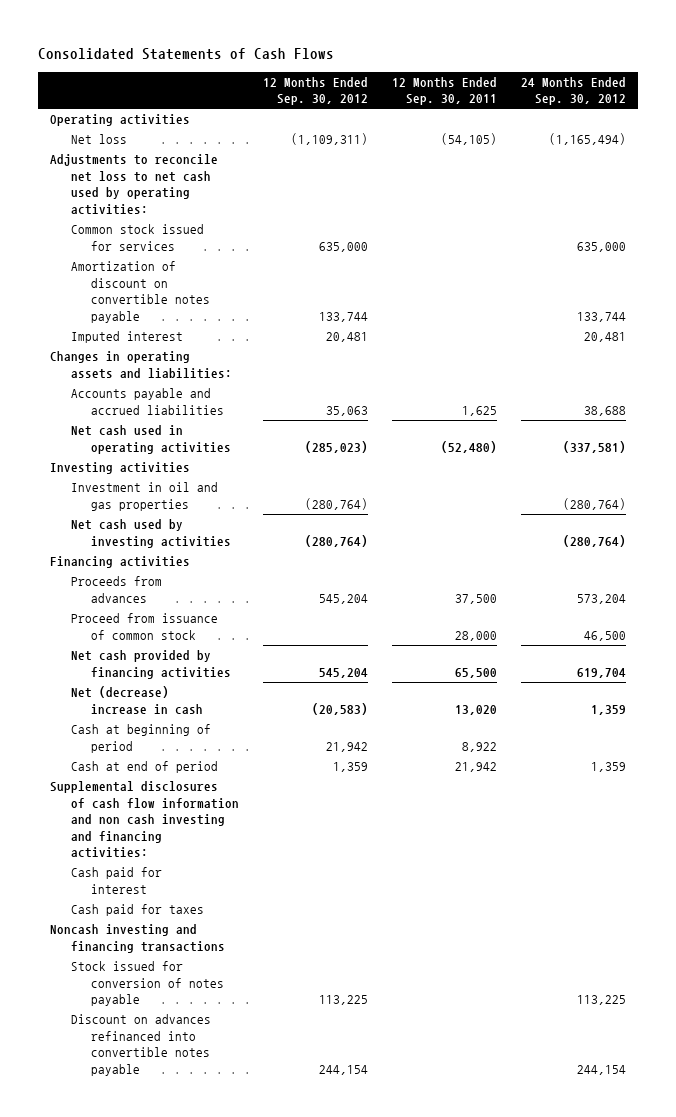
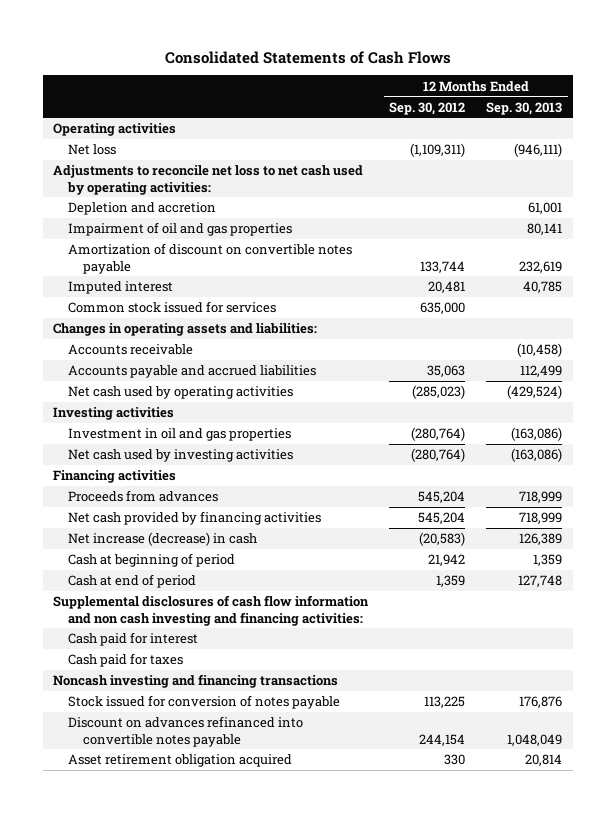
- | 12 Months Ended Sep. 30, 2012 | 12 Months Ended Sep. 30, 2011 | 24 Months Ended Sep. 30, 2012
+ | 12 Months Ended Sep. 30, 2012 | 12 Months Ended Sep. 30, 2013
+ Depletion and accretion | | 61,001
+ Impairment of oil and gas properties | | 80,141
moved down: Common stock issued for services | 635,000 |
+ Accounts receivable | | (10,458)
- Net cash used in operating activities | (285,023) | (52,480) | (337,581)
+ Net cash used by operating activities | (285,023) | (429,524)
- Proceed from issuance of common stock | | 28,000 | 46,500
- Net (decrease) increase in cash | (20,583) | 13,020 | 1,359
+ Net increase (decrease) in cash | (20,583) | 126,389
+ Asset retirement obligation acquired | 330 | 20,814

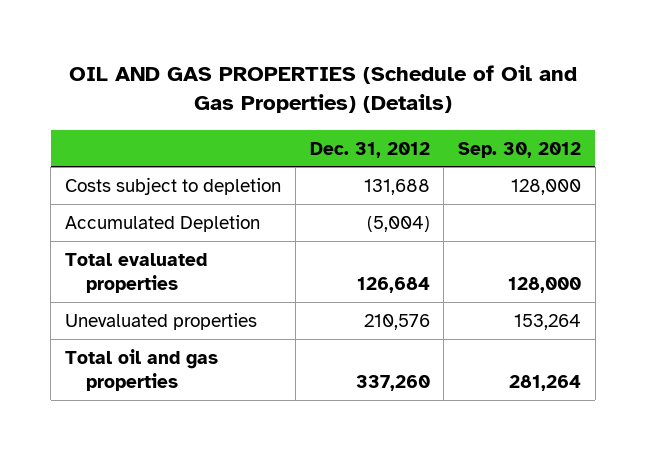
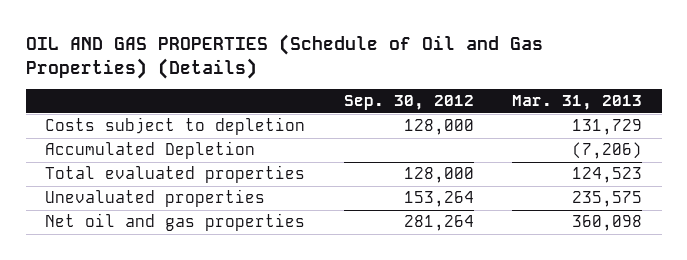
- | Dec. 31, 2012 | Sep. 30, 2012
+ | Sep. 30, 2012 | Mar. 31, 2013
- Total oil and gas properties | 337,260 | 281,264
+ Net oil and gas properties | 281,264 | 360,098

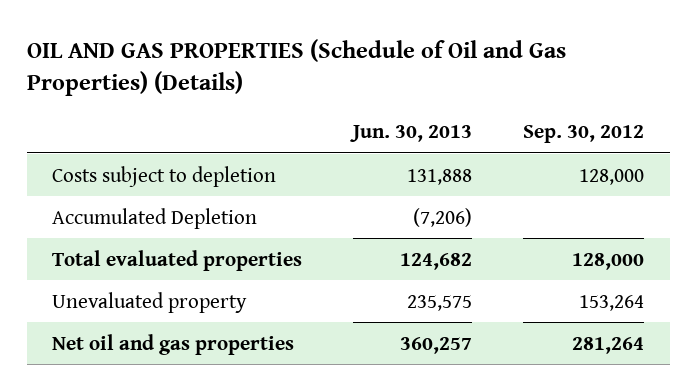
- | Sep. 30, 2012 | Mar. 31, 2013
+ | Jun. 30, 2013 | Sep. 30, 2012
- Unevaluated properties | 153,264 | 235,575
+ Unevaluated property | 235,575 | 153,264

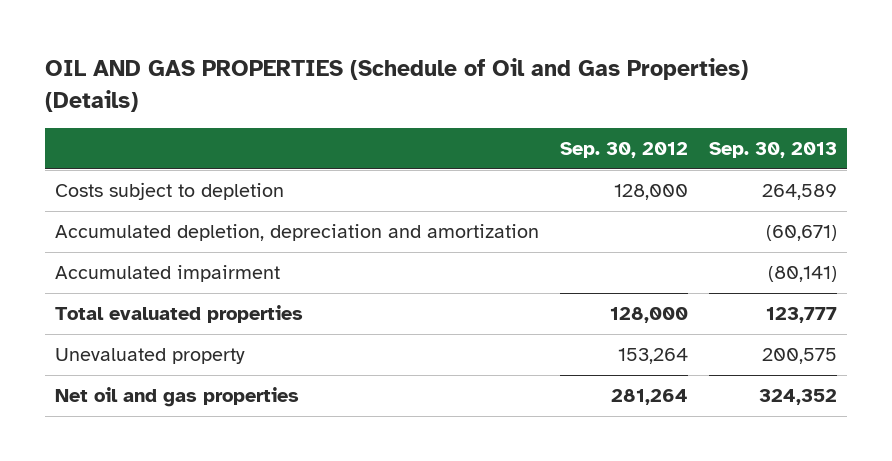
- | Jun. 30, 2013 | Sep. 30, 2012
+ | Sep. 30, 2012 | Sep. 30, 2013
- Accumulated Depletion | (7,206) |
+ Accumulated depletion, depreciation and amortization | | (60,671)
+ Accumulated impairment | | (80,141)

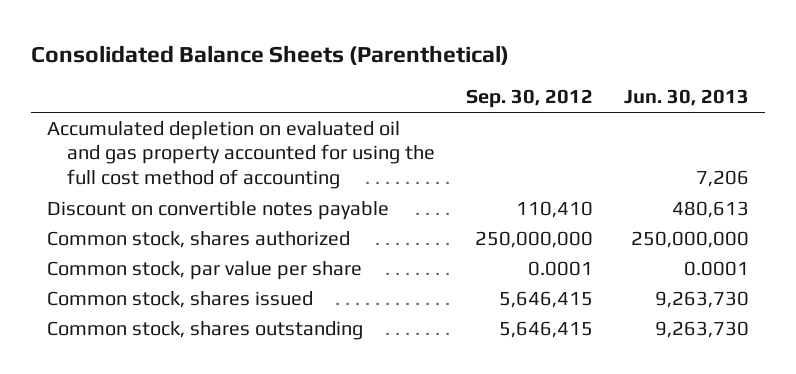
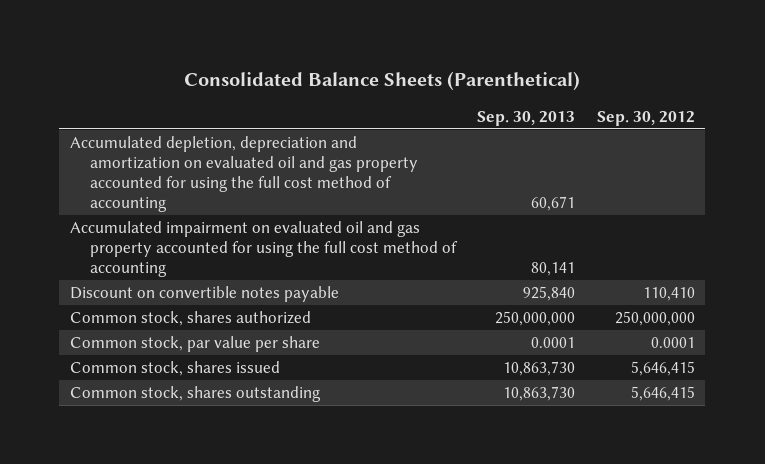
- | Sep. 30, 2012 | Jun. 30, 2013
+ | Sep. 30, 2013 | Sep. 30, 2012
- Accumulated depletion on evaluated oil and gas property accounted for using the full cost method of accounting | | 7,206
+ Accumulated depletion, depreciation and amortization on evaluated oil and gas property accounted for using the full cost method of accounting | 60,671 |
+ Accumulated impairment on evaluated oil and gas property accounted for using the full cost method of accounting | 80,141 |

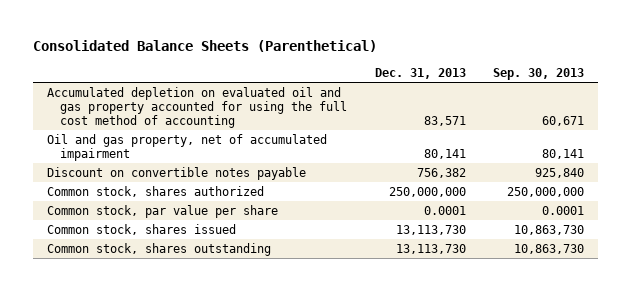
- | Sep. 30, 2013 | Sep. 30, 2012
+ | Dec. 31, 2013 | Sep. 30, 2013
- Accumulated depletion, depreciation and amortization on evaluated oil and gas property accounted for using the full cost method of accounting | 60,671 |
- Accumulated impairment on evaluated oil and gas property accounted for using the full cost method of accounting | 80,141 |
+ Accumulated depletion on evaluated oil and gas property accounted for using the full cost method of accounting | 83,571 | 60,671
+ Oil and gas property, net of accumulated impairment | 80,141 | 80,141

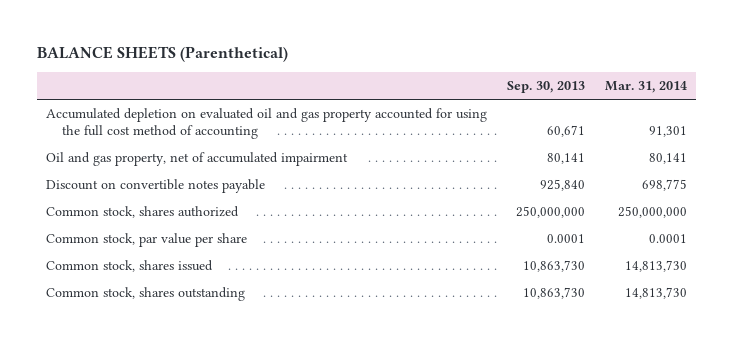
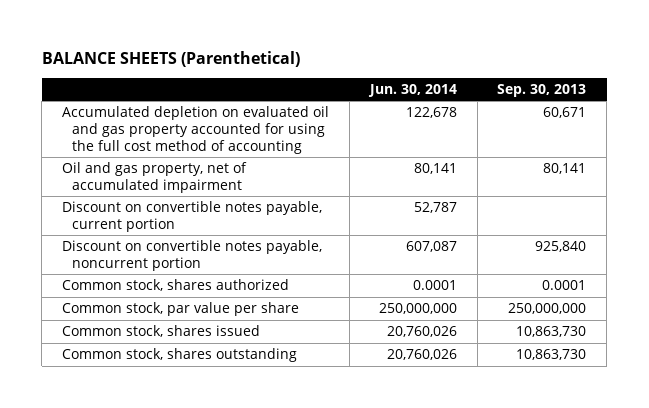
- | Sep. 30, 2013 | Mar. 31, 2014
+ | Jun. 30, 2014 | Sep. 30, 2013
- Discount on convertible notes payable | 925,840 | 698,775
- Common stock, shares authorized | 250,000,000 | 250,000,000
- Common stock, par value per share | 0.0001 | 0.0001
+ Discount on convertible notes payable, current portion | 52,787 |
+ Discount on convertible notes payable, noncurrent portion | 607,087 | 925,840
+ Common stock, shares authorized | 0.0001 | 0.0001
+ Common stock, par value per share | 250,000,000 | 250,000,000

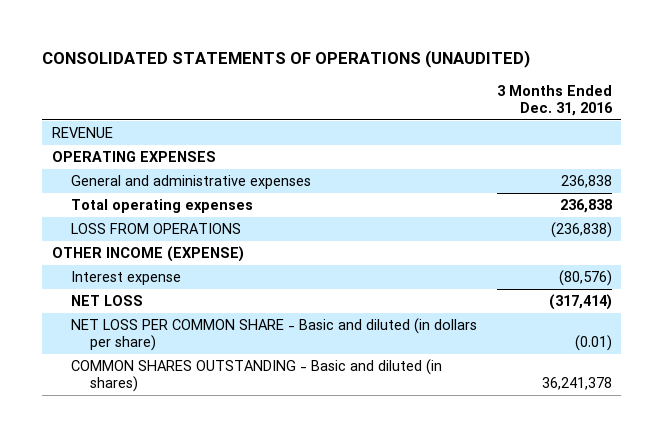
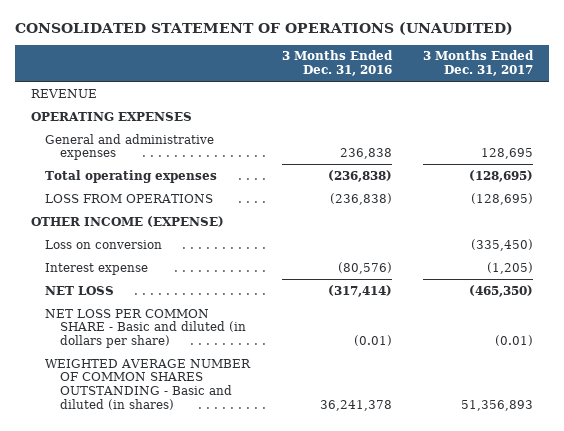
- CONSOLIDATED STATEMENTS OF OPERATIONS (UNAUDITED)
+ CONSOLIDATED STATEMENT OF OPERATIONS (UNAUDITED)
- | 3 Months Ended Dec. 31, 2016
+ | 3 Months Ended Dec. 31, 2016 | 3 Months Ended Dec. 31, 2017
- Total operating expenses | 236,838
+ Total operating expenses | (236,838) | (128,695)
+ Loss on conversion | | (335,450)
- COMMON SHARES OUTSTANDING - Basic and diluted (in shares) | 36,241,378
+ WEIGHTED AVERAGE NUMBER OF COMMON SHARES OUTSTANDING - Basic and diluted (in shares) | 36,241,378 | 51,356,893

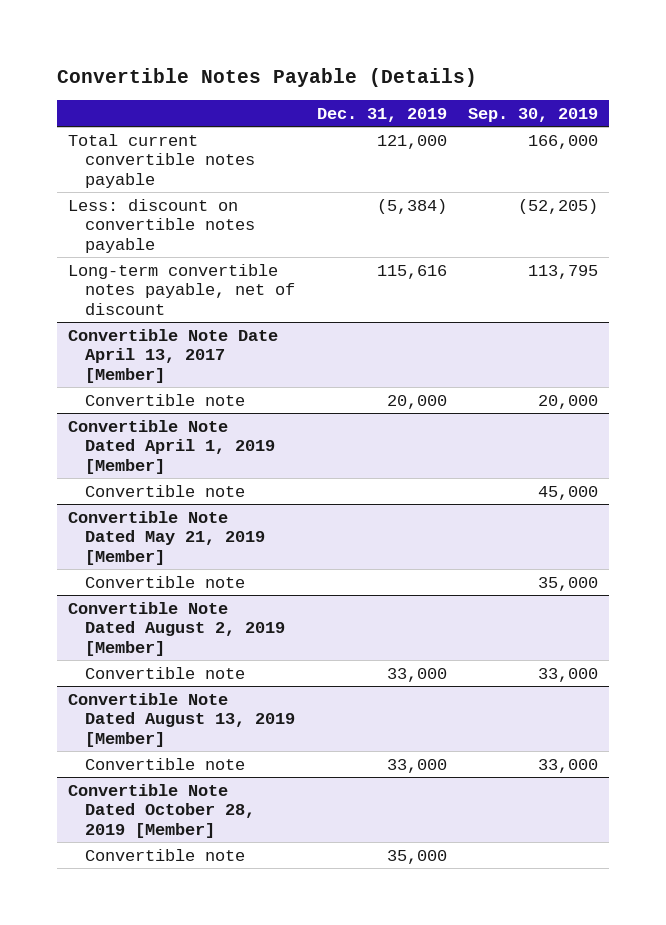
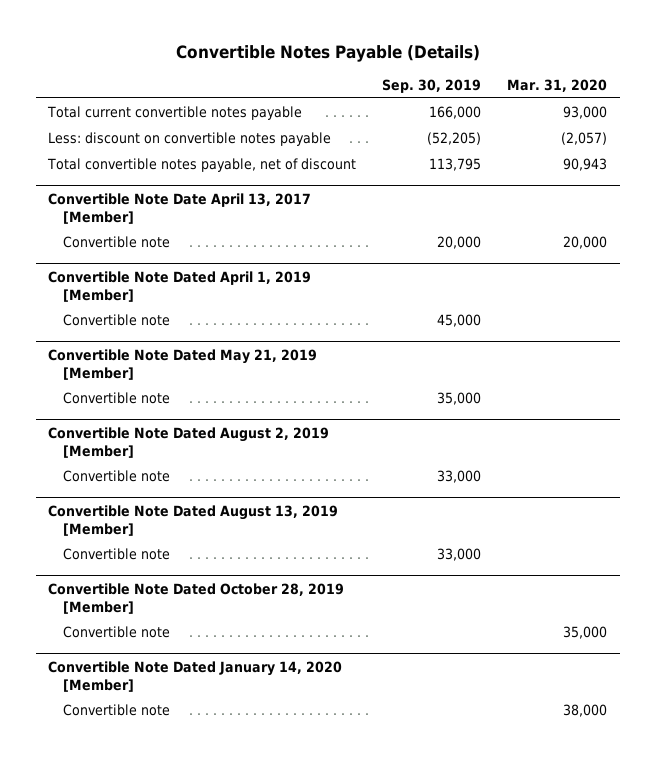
- | Dec. 31, 2019 | Sep. 30, 2019
+ | Sep. 30, 2019 | Mar. 31, 2020
- Long-term convertible notes payable, net of discount | 115,616 | 113,795
+ Total convertible notes payable, net of discount | 113,795 | 90,943
+ Convertible Note Dated January 14, 2020 [Member]
+ Convertible note | | 38,000

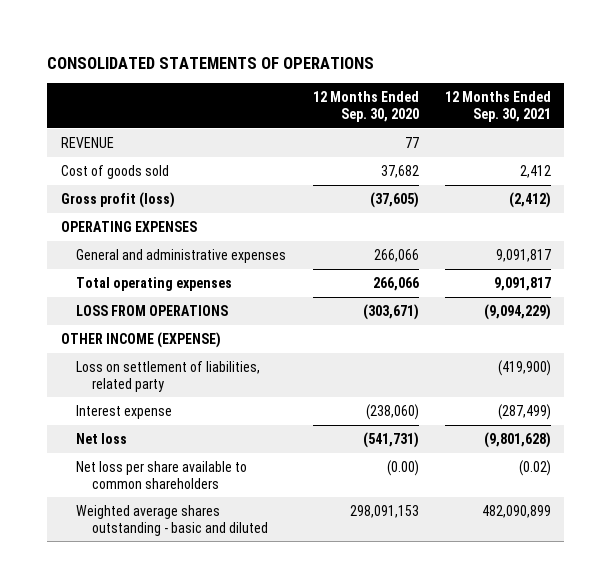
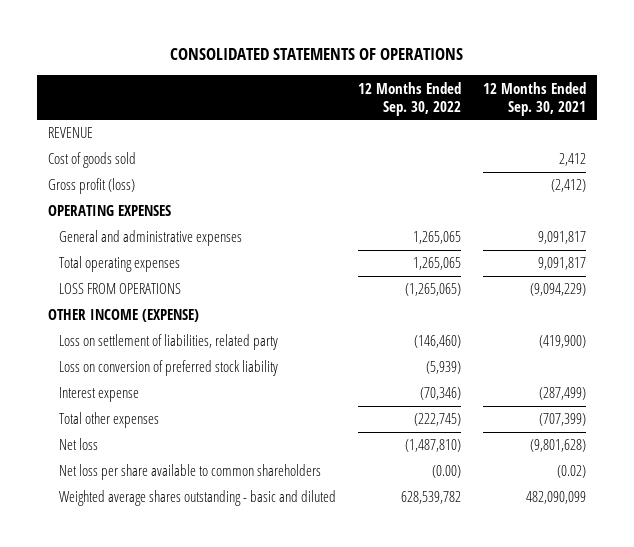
- | 12 Months Ended Sep. 30, 2020 | 12 Months Ended Sep. 30, 2021
+ | 12 Months Ended Sep. 30, 2022 | 12 Months Ended Sep. 30, 2021
+ Loss on conversion of preferred stock liability | (5,939) |
+ Total other expenses | (222,745) | (707,399)
- Weighted average shares outstanding - basic and diluted | 298,091,153 | 482,090,899
+ Weighted average shares outstanding - basic and diluted | 628,539,782 | 482,090,099

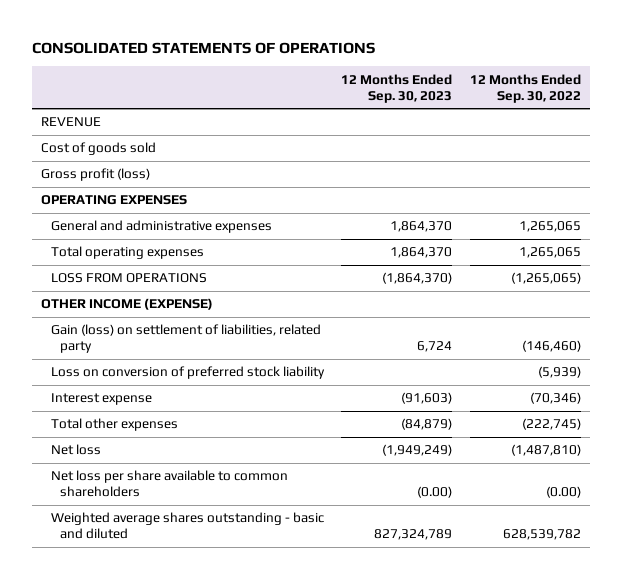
- | 12 Months Ended Sep. 30, 2022 | 12 Months Ended Sep. 30, 2021
+ | 12 Months Ended Sep. 30, 2023 | 12 Months Ended Sep. 30, 2022
- Loss on settlement of liabilities, related party | (146,460) | (419,900)
+ Gain (loss) on settlement of liabilities, related party | 6,724 | (146,460)

